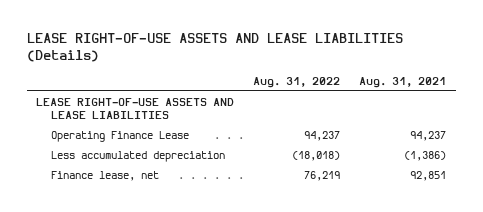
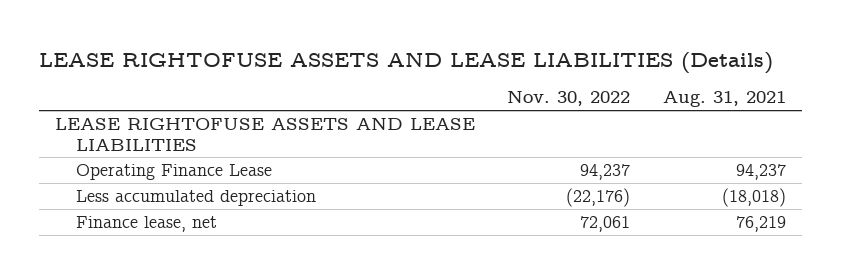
- LEASE RIGHT-OF-USE ASSETS AND LEASE LIABILITIES (Details)
+ LEASE RIGHTOFUSE ASSETS AND LEASE LIABILITIES (Details)
- | Aug. 31, 2022 | Aug. 31, 2021
+ | Nov. 30, 2022 | Aug. 31, 2021
- LEASE RIGHT-OF-USE ASSETS AND LEASE LIABILITIES
+ LEASE RIGHTOFUSE ASSETS AND LEASE LIABILITIES
- Less accumulated depreciation | (18,018) | (1,386)
- Finance lease, net | 76,219 | 92,851
+ Less accumulated depreciation | (22,176) | (18,018)
+ Finance lease, net | 72,061 | 76,219

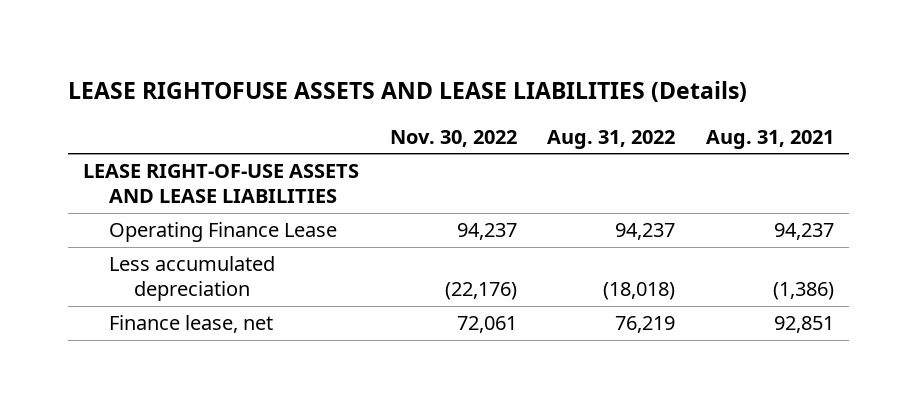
- | Nov. 30, 2022 | Aug. 31, 2021
+ | Nov. 30, 2022 | Aug. 31, 2022 | Aug. 31, 2021
- LEASE RIGHTOFUSE ASSETS AND LEASE LIABILITIES
+ LEASE RIGHT-OF-USE ASSETS AND LEASE LIABILITIES
- Less accumulated depreciation | (22,176) | (18,018)
- Finance lease, net | 72,061 | 76,219
+ Less accumulated depreciation | (22,176) | (18,018) | (1,386)
+ Finance lease, net | 72,061 | 76,219 | 92,851

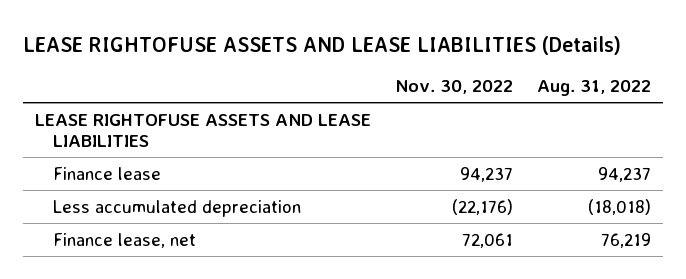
- | Nov. 30, 2022 | Aug. 31, 2022 | Aug. 31, 2021
+ | Nov. 30, 2022 | Aug. 31, 2022
- LEASE RIGHT-OF-USE ASSETS AND LEASE LIABILITIES
- Operating Finance Lease | 94,237 | 94,237 | 94,237
+ LEASE RIGHTOFUSE ASSETS AND LEASE LIABILITIES
+ Finance lease | 94,237 | 94,237

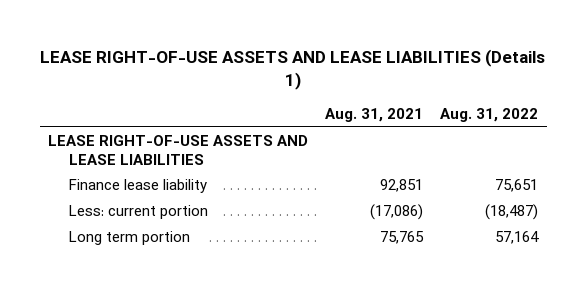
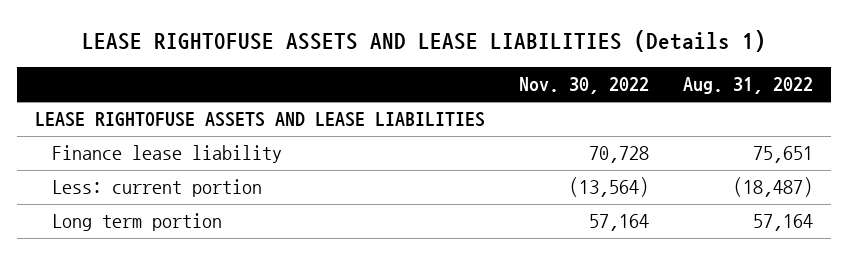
- LEASE RIGHT-OF-USE ASSETS AND LEASE LIABILITIES (Details 1)
+ LEASE RIGHTOFUSE ASSETS AND LEASE LIABILITIES (Details 1)
- | Aug. 31, 2021 | Aug. 31, 2022
+ | Nov. 30, 2022 | Aug. 31, 2022
- LEASE RIGHT-OF-USE ASSETS AND LEASE LIABILITIES
+ LEASE RIGHTOFUSE ASSETS AND LEASE LIABILITIES

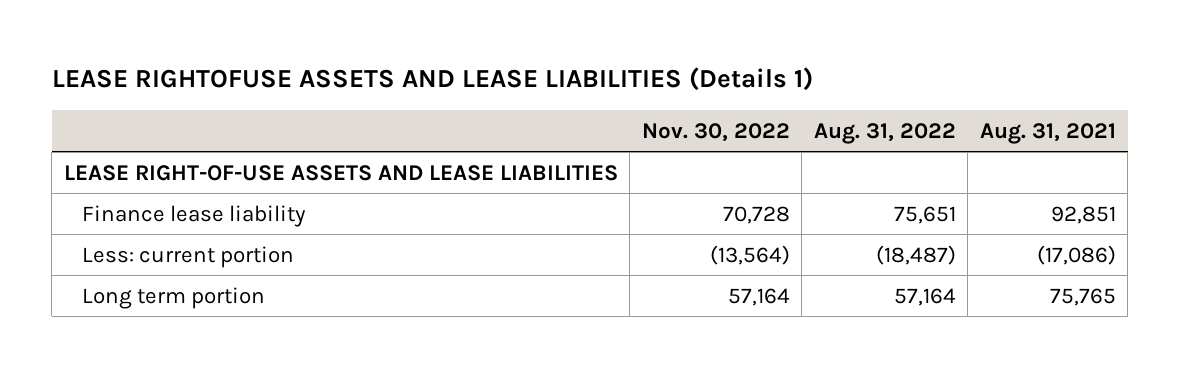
- | Nov. 30, 2022 | Aug. 31, 2022
+ | Nov. 30, 2022 | Aug. 31, 2022 | Aug. 31, 2021
- LEASE RIGHTOFUSE ASSETS AND LEASE LIABILITIES
+ LEASE RIGHT-OF-USE ASSETS AND LEASE LIABILITIES

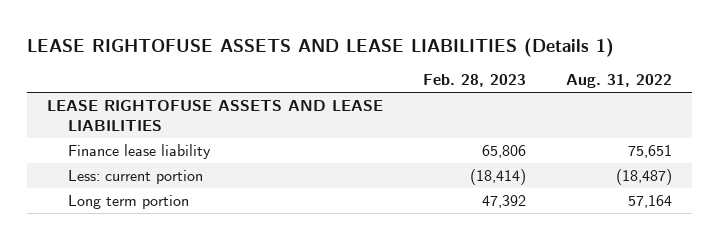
- | Nov. 30, 2022 | Aug. 31, 2022 | Aug. 31, 2021
+ | Feb. 28, 2023 | Aug. 31, 2022
- LEASE RIGHT-OF-USE ASSETS AND LEASE LIABILITIES
+ LEASE RIGHTOFUSE ASSETS AND LEASE LIABILITIES

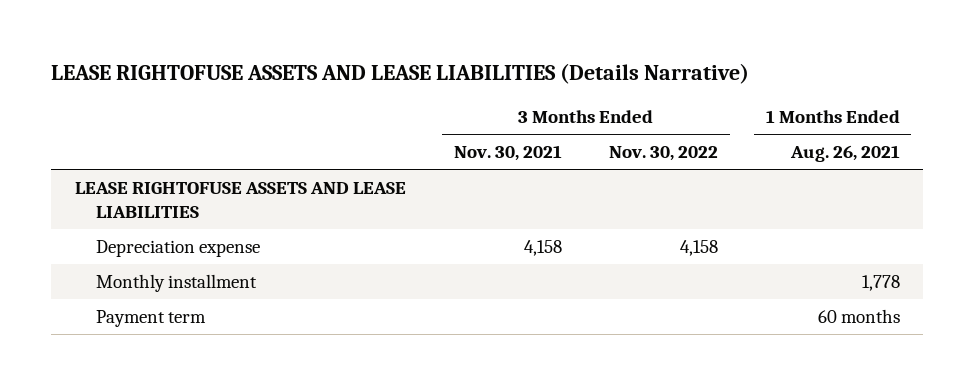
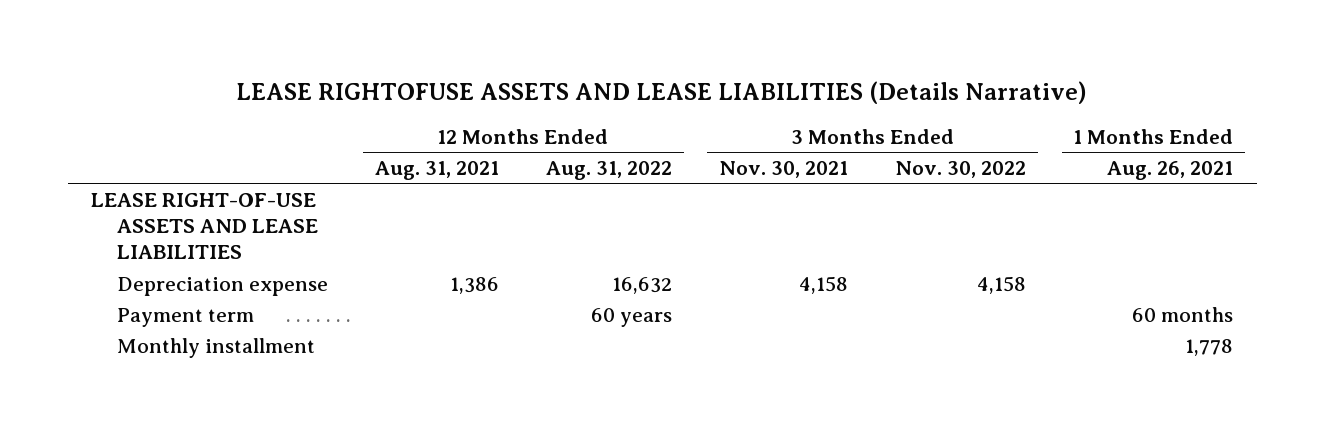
- | 3 Months Ended Nov. 30, 2021 | 3 Months Ended Nov. 30, 2022 | 1 Months Ended Aug. 26, 2021
+ | 12 Months Ended Aug. 31, 2021 | 12 Months Ended Aug. 31, 2022 | 3 Months Ended Nov. 30, 2021 | 3 Months Ended Nov. 30, 2022 | 1 Months Ended Aug. 26, 2021
- LEASE RIGHTOFUSE ASSETS AND LEASE LIABILITIES
+ LEASE RIGHT-OF-USE ASSETS AND LEASE LIABILITIES
moved down: Monthly installment | | | | | 1,778

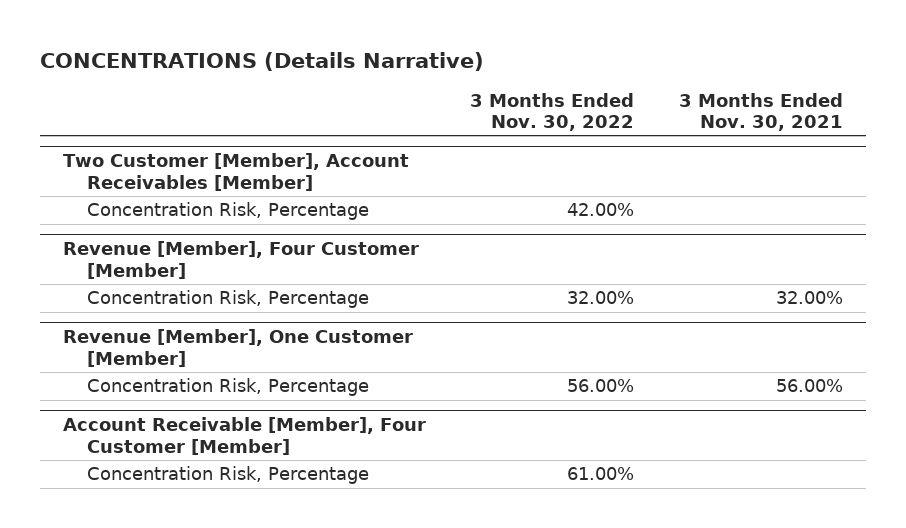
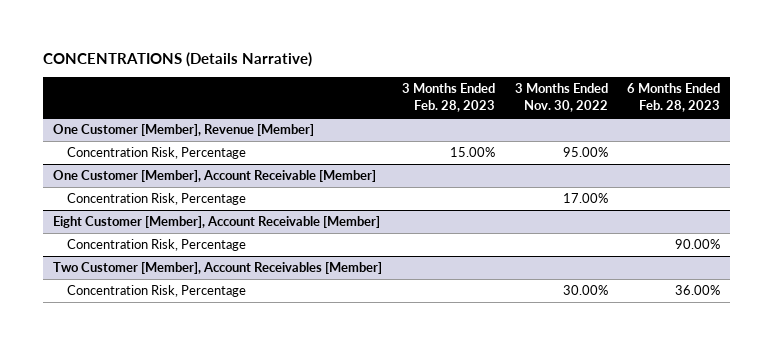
- | 3 Months Ended Nov. 30, 2022 | 3 Months Ended Nov. 30, 2021
+ | 3 Months Ended Feb. 28, 2023 | 3 Months Ended Nov. 30, 2022 | 6 Months Ended Feb. 28, 2023
+ One Customer [Member], Revenue [Member]
+ Concentration Risk, Percentage | 15.00% | 95.00% |
+ One Customer [Member], Account Receivable [Member]
+ Concentration Risk, Percentage | | 17.00% |
+ Eight Customer [Member], Account Receivable [Member]
+ Concentration Risk, Percentage | | | 90.00%
@ Two Customer [Member], Account Receivables [Member]
- Concentration Risk, Percentage | 42.00% |
- Revenue [Member], Four Customer [Member]
- Concentration Risk, Percentage | 32.00% | 32.00%
- Revenue [Member], One Customer [Member]
- Concentration Risk, Percentage | 56.00% | 56.00%
- Account Receivable [Member], Four Customer [Member]
- Concentration Risk, Percentage | 61.00% |
@ Two Customer [Member], Account Receivables [Member]
+ Concentration Risk, Percentage | | 30.00% | 36.00%

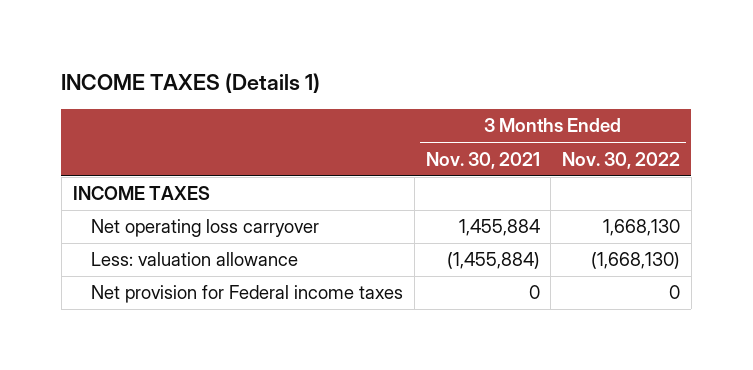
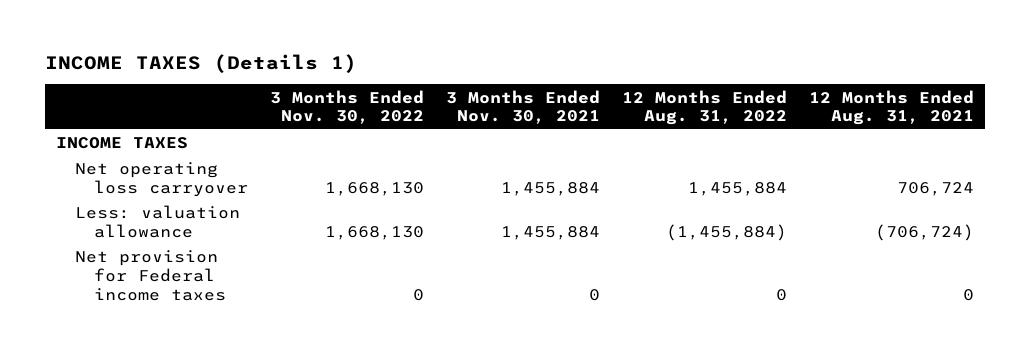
- | 3 Months Ended Nov. 30, 2021 | 3 Months Ended Nov. 30, 2022
+ | 3 Months Ended Nov. 30, 2022 | 3 Months Ended Nov. 30, 2021 | 12 Months Ended Aug. 31, 2022 | 12 Months Ended Aug. 31, 2021
- Less: valuation allowance | (1,455,884) | (1,668,130)
+ Less: valuation allowance | 1,668,130 | 1,455,884 | (1,455,884) | (706,724)

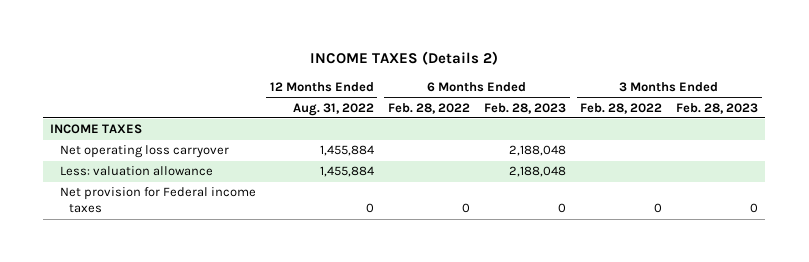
- INCOME TAXES (Details 1)
+ INCOME TAXES (Details 2)
- | 3 Months Ended Nov. 30, 2022 | 3 Months Ended Nov. 30, 2021 | 12 Months Ended Aug. 31, 2022 | 12 Months Ended Aug. 31, 2021
+ | 12 Months Ended Aug. 31, 2022 | 6 Months Ended Feb. 28, 2022 | 6 Months Ended Feb. 28, 2023 | 3 Months Ended Feb. 28, 2022 | 3 Months Ended Feb. 28, 2023
- Less: valuation allowance | 1,668,130 | 1,455,884 | (1,455,884) | (706,724)
+ Less: valuation allowance | 1,455,884 | | 2,188,048 | |

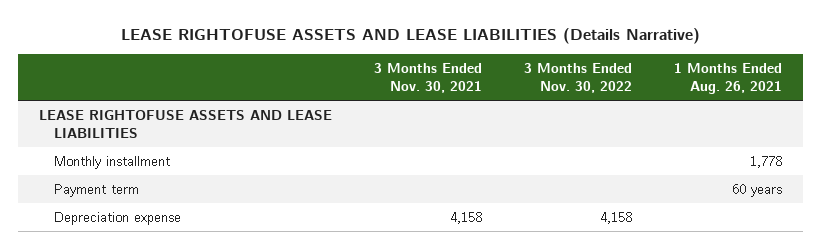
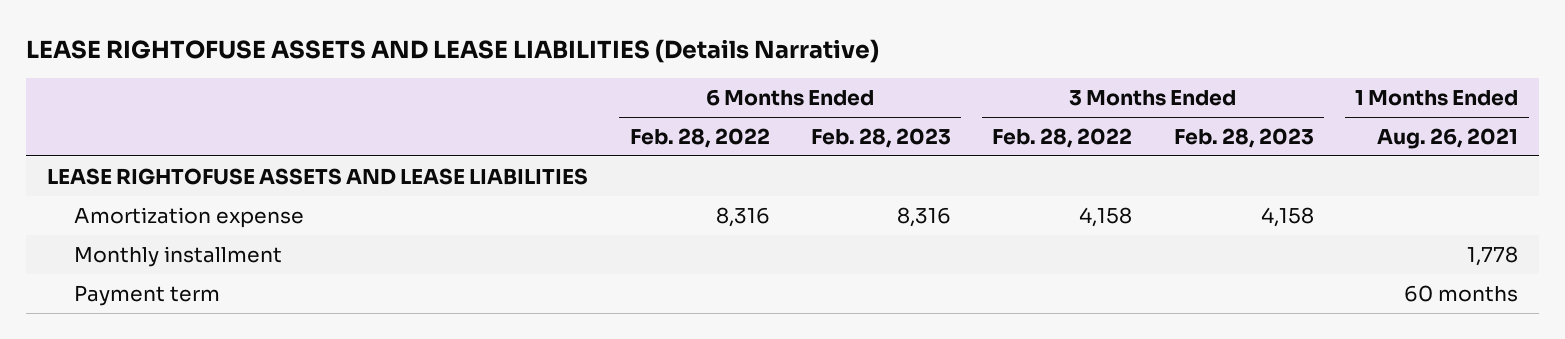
- | 3 Months Ended Nov. 30, 2021 | 3 Months Ended Nov. 30, 2022 | 1 Months Ended Aug. 26, 2021
+ | 6 Months Ended Feb. 28, 2022 | 6 Months Ended Feb. 28, 2023 | 3 Months Ended Feb. 28, 2022 | 3 Months Ended Feb. 28, 2023 | 1 Months Ended Aug. 26, 2021
+ Amortization expense | 8,316 | 8,316 | 4,158 | 4,158 |
- Payment term | | | 60 years
- Depreciation expense | 4,158 | 4,158 |
+ Payment term | | | | | 60 months

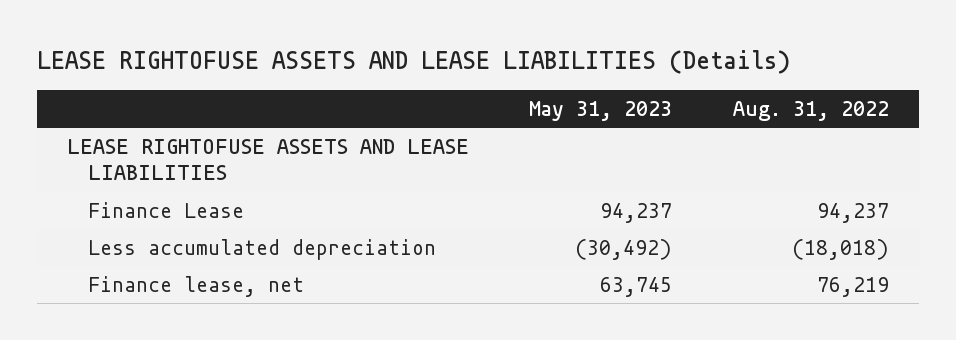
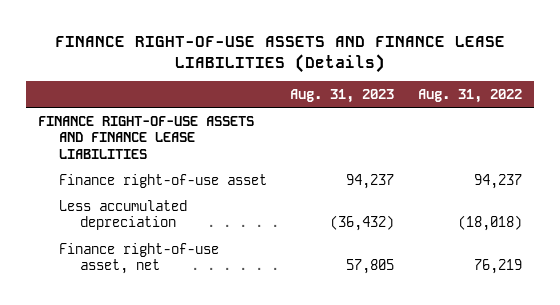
- LEASE RIGHTOFUSE ASSETS AND LEASE LIABILITIES (Details)
+ FINANCE RIGHT-OF-USE ASSETS AND FINANCE LEASE LIABILITIES (Details)
- | May 31, 2023 | Aug. 31, 2022
+ | Aug. 31, 2023 | Aug. 31, 2022
- LEASE RIGHTOFUSE ASSETS AND LEASE LIABILITIES
- Finance Lease | 94,237 | 94,237
+ FINANCE RIGHT-OF-USE ASSETS AND FINANCE LEASE LIABILITIES
+ Finance right-of-use asset | 94,237 | 94,237
- Finance lease, net | 63,745 | 76,219
+ Finance right-of-use asset, net | 57,805 | 76,219

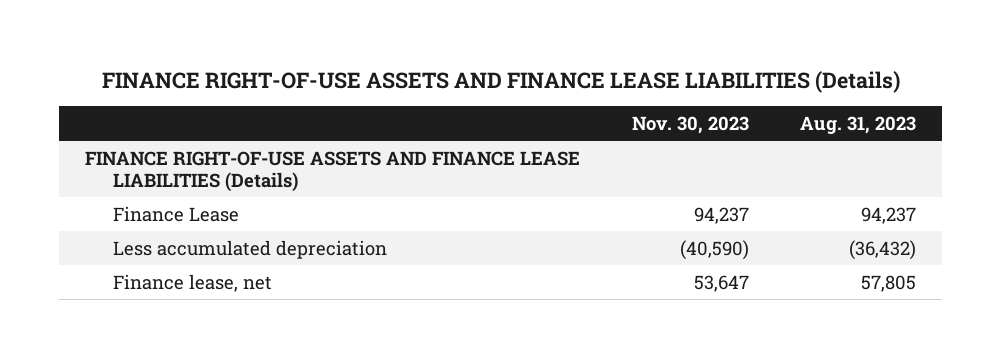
- | Aug. 31, 2023 | Aug. 31, 2022
+ | Nov. 30, 2023 | Aug. 31, 2023
- FINANCE RIGHT-OF-USE ASSETS AND FINANCE LEASE LIABILITIES
- Finance right-of-use asset | 94,237 | 94,237
+ FINANCE RIGHT-OF-USE ASSETS AND FINANCE LEASE LIABILITIES (Details)
+ Finance Lease | 94,237 | 94,237
- Finance right-of-use asset, net | 57,805 | 76,219
+ Finance lease, net | 53,647 | 57,805

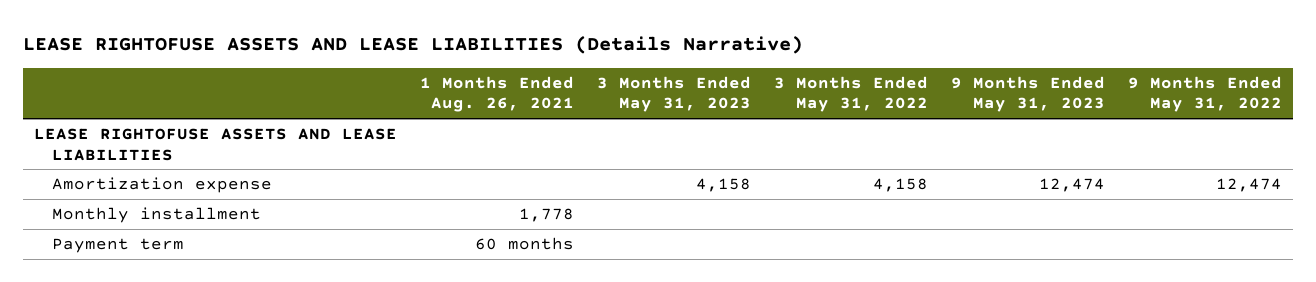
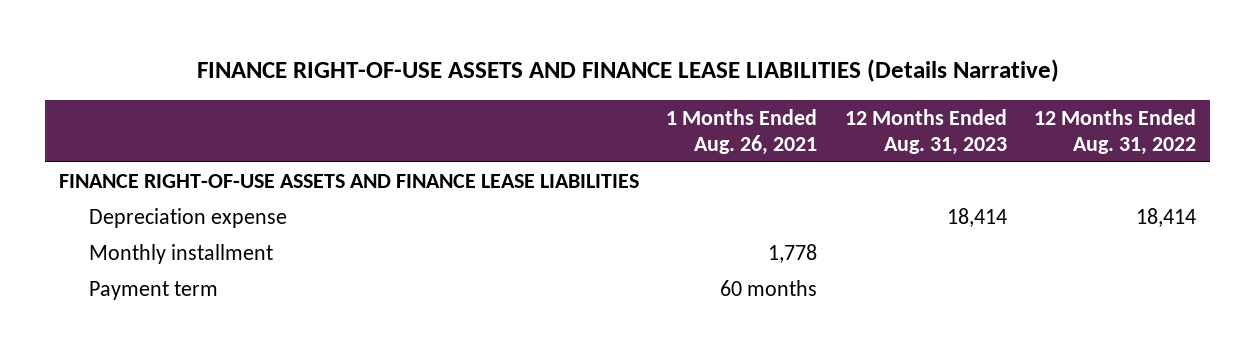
- LEASE RIGHTOFUSE ASSETS AND LEASE LIABILITIES (Details Narrative)
+ FINANCE RIGHT-OF-USE ASSETS AND FINANCE LEASE LIABILITIES (Details Narrative)
- | 1 Months Ended Aug. 26, 2021 | 3 Months Ended May 31, 2023 | 3 Months Ended May 31, 2022 | 9 Months Ended May 31, 2023 | 9 Months Ended May 31, 2022
+ | 1 Months Ended Aug. 26, 2021 | 12 Months Ended Aug. 31, 2023 | 12 Months Ended Aug. 31, 2022
- LEASE RIGHTOFUSE ASSETS AND LEASE LIABILITIES
- Amortization expense | | 4,158 | 4,158 | 12,474 | 12,474
+ FINANCE RIGHT-OF-USE ASSETS AND FINANCE LEASE LIABILITIES
+ Depreciation expense | | 18,414 | 18,414

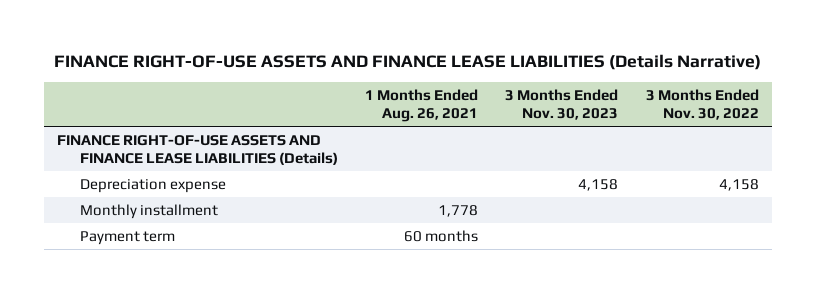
- | 1 Months Ended Aug. 26, 2021 | 12 Months Ended Aug. 31, 2023 | 12 Months Ended Aug. 31, 2022
+ | 1 Months Ended Aug. 26, 2021 | 3 Months Ended Nov. 30, 2023 | 3 Months Ended Nov. 30, 2022
- FINANCE RIGHT-OF-USE ASSETS AND FINANCE LEASE LIABILITIES
+ FINANCE RIGHT-OF-USE ASSETS AND FINANCE LEASE LIABILITIES (Details)

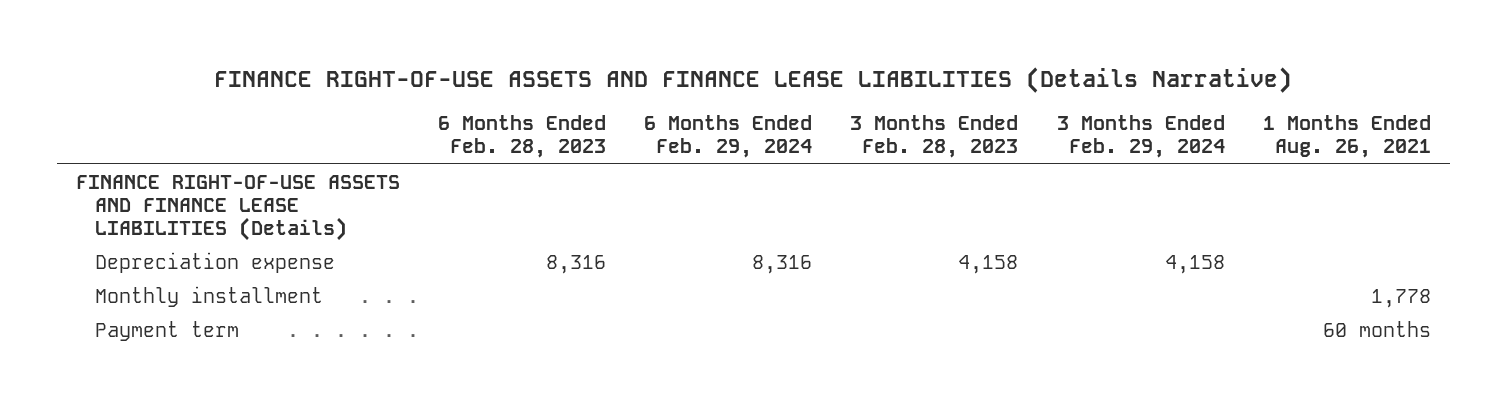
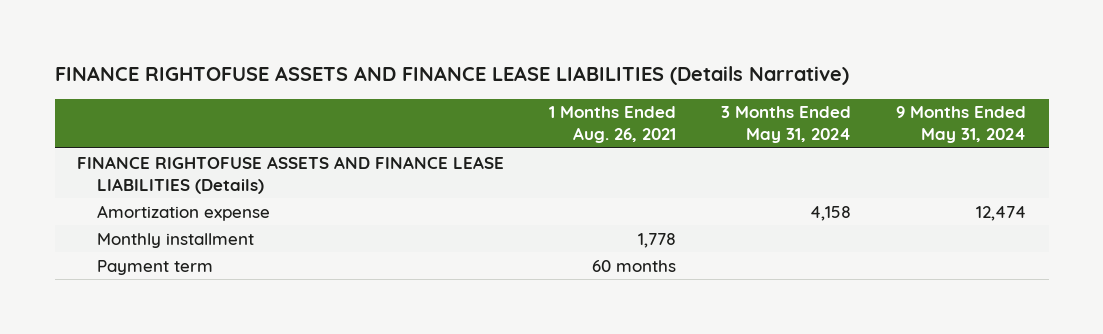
- FINANCE RIGHT-OF-USE ASSETS AND FINANCE LEASE LIABILITIES (Details Narrative)
+ FINANCE RIGHTOFUSE ASSETS AND FINANCE LEASE LIABILITIES (Details Narrative)
- | 6 Months Ended Feb. 28, 2023 | 6 Months Ended Feb. 29, 2024 | 3 Months Ended Feb. 28, 2023 | 3 Months Ended Feb. 29, 2024 | 1 Months Ended Aug. 26, 2021
+ | 1 Months Ended Aug. 26, 2021 | 3 Months Ended May 31, 2024 | 9 Months Ended May 31, 2024
- FINANCE RIGHT-OF-USE ASSETS AND FINANCE LEASE LIABILITIES (Details)
- Depreciation expense | 8,316 | 8,316 | 4,158 | 4,158 |
+ FINANCE RIGHTOFUSE ASSETS AND FINANCE LEASE LIABILITIES (Details)
+ Amortization expense | | 4,158 | 12,474

